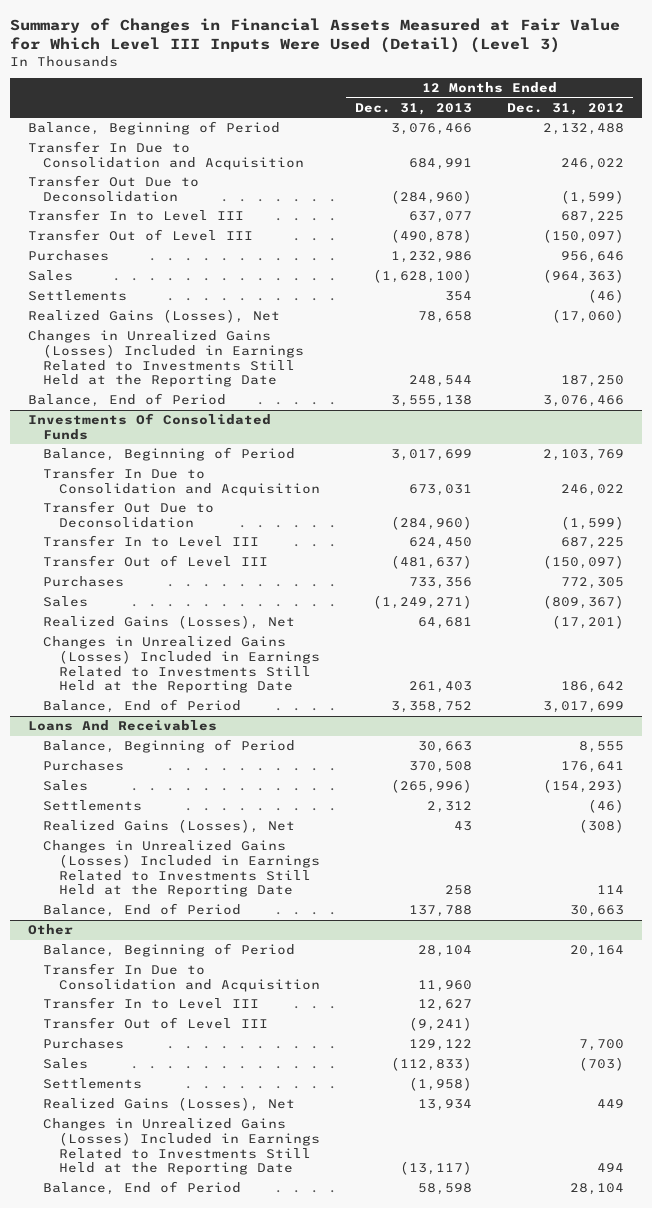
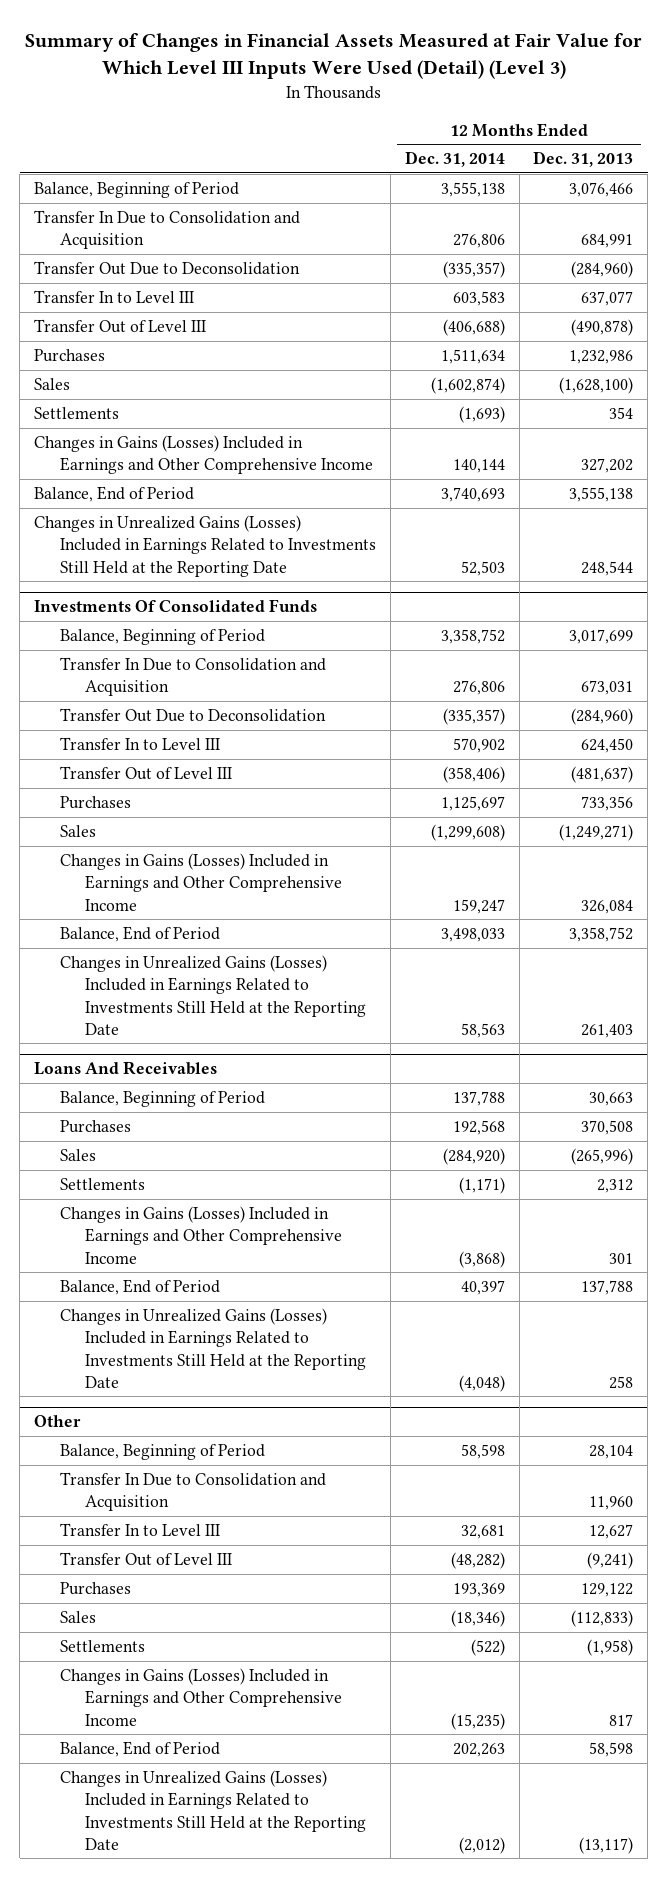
- | 12 Months Ended Dec. 31, 2013 | 12 Months Ended Dec. 31, 2012
+ | 12 Months Ended Dec. 31, 2014 | 12 Months Ended Dec. 31, 2013
- Realized Gains (Losses), Net | 78,658 | (17,060)
+ Changes in Gains (Losses) Included in Earnings and Other Comprehensive Income | 140,144 | 327,202
moved down: Changes in Unrealized Gains (Losses) Included in Earnings Related to Investments Still Held at the Reporting Date | 52,503 | 248,544
@ Investments Of Consolidated Funds
- Realized Gains (Losses), Net | 64,681 | (17,201)
+ Changes in Gains (Losses) Included in Earnings and Other Comprehensive Income | 159,247 | 326,084
moved down: Changes in Unrealized Gains (Losses) Included in Earnings Related to Investments Still Held at the Reporting Date | 58,563 | 261,403
@ Loans And Receivables
- Realized Gains (Losses), Net | 43 | (308)
+ Changes in Gains (Losses) Included in Earnings and Other Comprehensive Income | (3,868) | 301
moved down: Changes in Unrealized Gains (Losses) Included in Earnings Related to Investments Still Held at the Reporting Date | (4,048) | 258
@ Other
- Realized Gains (Losses), Net | 13,934 | 449
+ Changes in Gains (Losses) Included in Earnings and Other Comprehensive Income | (15,235) | 817
moved down: Changes in Unrealized Gains (Losses) Included in Earnings Related to Investments Still Held at the Reporting Date | (2,012) | (13,117)

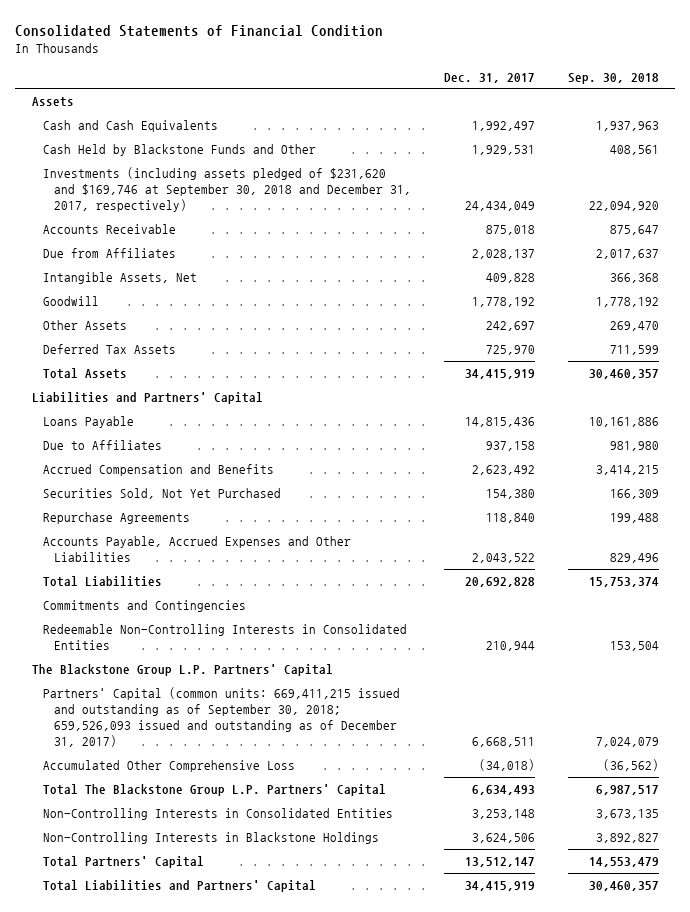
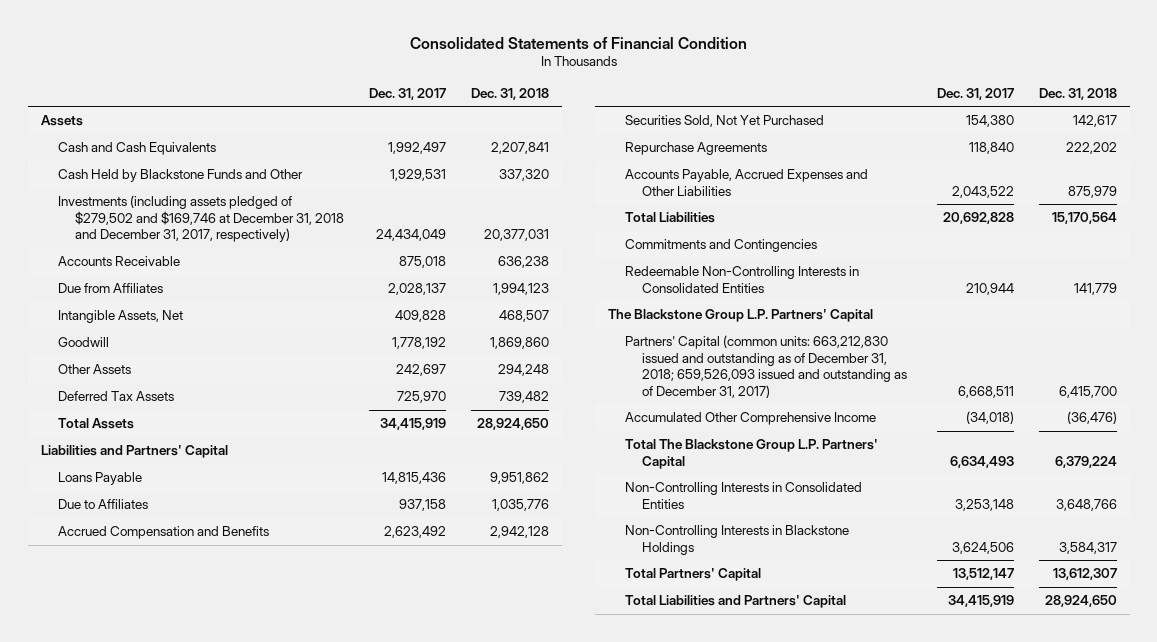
- | Dec. 31, 2017 | Sep. 30, 2018
+ | Dec. 31, 2017 | Dec. 31, 2018
- Investments (including assets pledged of $231,620 and $169,746 at September 30, 2018 and December 31, 2017, respectively) | 24,434,049 | 22,094,920
+ Investments (including assets pledged of $279,502 and $169,746 at December 31, 2018 and December 31, 2017, respectively) | 24,434,049 | 20,377,031
- Partners' Capital (common units: 669,411,215 issued and outstanding as of September 30, 2018; 659,526,093 issued and outstanding as of December 31, 2017) | 6,668,511 | 7,024,079
- Accumulated Other Comprehensive Loss | (34,018) | (36,562)
+ Partners' Capital (common units: 663,212,830 issued and outstanding as of December 31, 2018; 659,526,093 issued and outstanding as of December 31, 2017) | 6,668,511 | 6,415,700
+ Accumulated Other Comprehensive Income | (34,018) | (36,476)

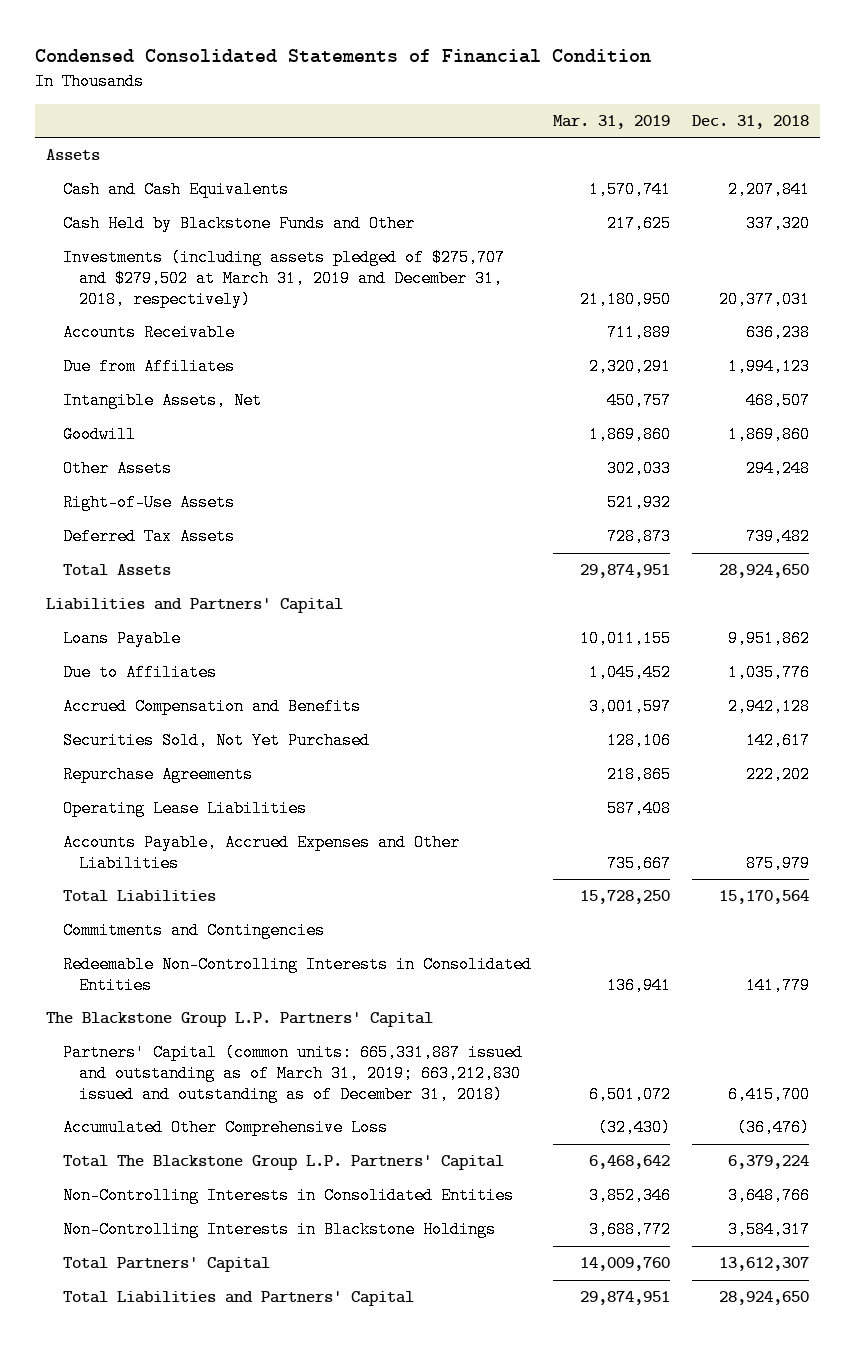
- Consolidated Statements of Financial Condition
+ Condensed Consolidated Statements of Financial Condition
- | Dec. 31, 2017 | Dec. 31, 2018
+ | Mar. 31, 2019 | Dec. 31, 2018
- Investments (including assets pledged of $279,502 and $169,746 at December 31, 2018 and December 31, 2017, respectively) | 24,434,049 | 20,377,031
+ Investments (including assets pledged of $275,707 and $279,502 at March 31, 2019 and December 31, 2018, respectively) | 21,180,950 | 20,377,031
+ Right-of-Use Assets | 521,932 |
+ Operating Lease Liabilities | 587,408 |
- Partners' Capital (common units: 663,212,830 issued and outstanding as of December 31, 2018; 659,526,093 issued and outstanding as of December 31, 2017) | 6,668,511 | 6,415,700
- Accumulated Other Comprehensive Income | (34,018) | (36,476)
+ Partners' Capital (common units: 665,331,887 issued and outstanding as of March 31, 2019; 663,212,830 issued and outstanding as of December 31, 2018) | 6,501,072 | 6,415,700
+ Accumulated Other Comprehensive Loss | (32,430) | (36,476)

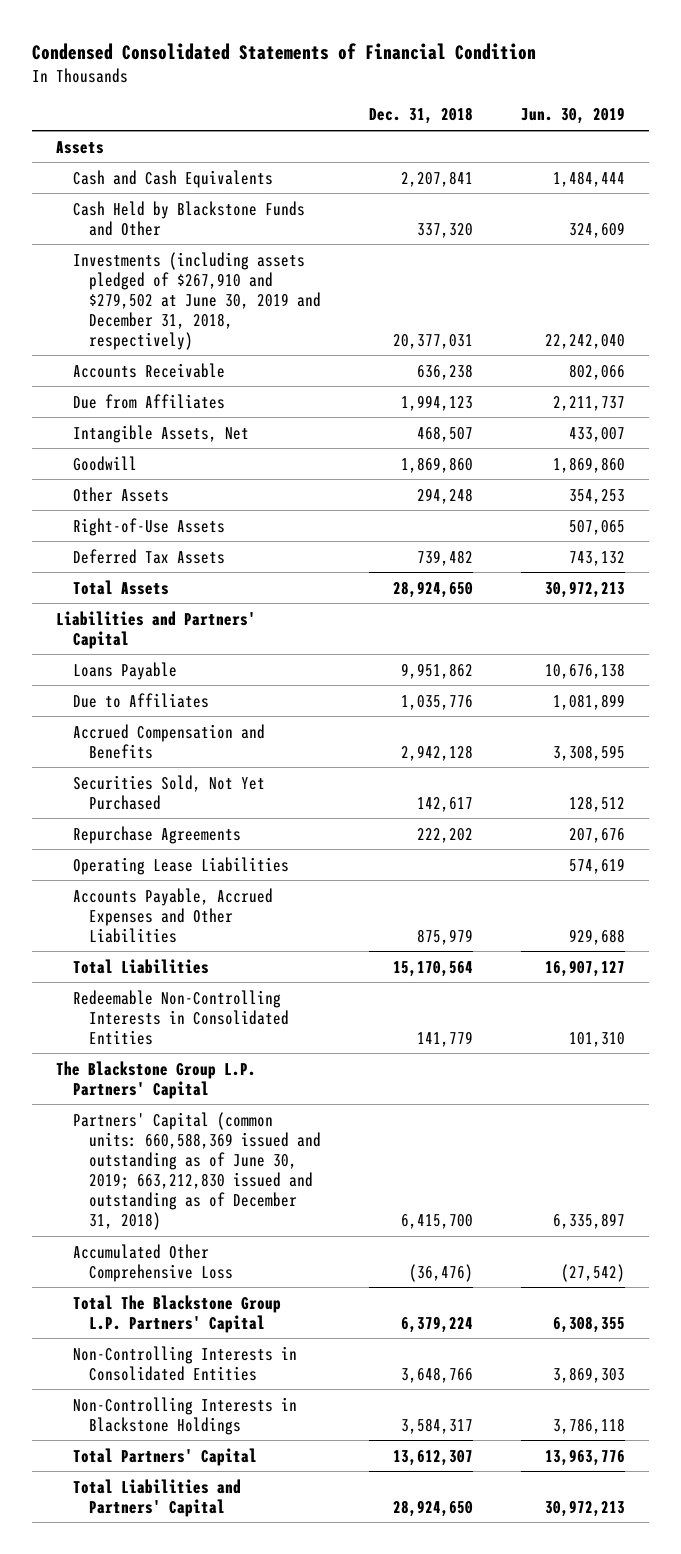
- | Mar. 31, 2019 | Dec. 31, 2018
+ | Dec. 31, 2018 | Jun. 30, 2019
- Investments (including assets pledged of $275,707 and $279,502 at March 31, 2019 and December 31, 2018, respectively) | 21,180,950 | 20,377,031
+ Investments (including assets pledged of $267,910 and $279,502 at June 30, 2019 and December 31, 2018, respectively) | 20,377,031 | 22,242,040
- Commitments and Contingencies
- Partners' Capital (common units: 665,331,887 issued and outstanding as of March 31, 2019; 663,212,830 issued and outstanding as of December 31, 2018) | 6,501,072 | 6,415,700
+ Partners' Capital (common units: 660,588,369 issued and outstanding as of June 30, 2019; 663,212,830 issued and outstanding as of December 31, 2018) | 6,415,700 | 6,335,897

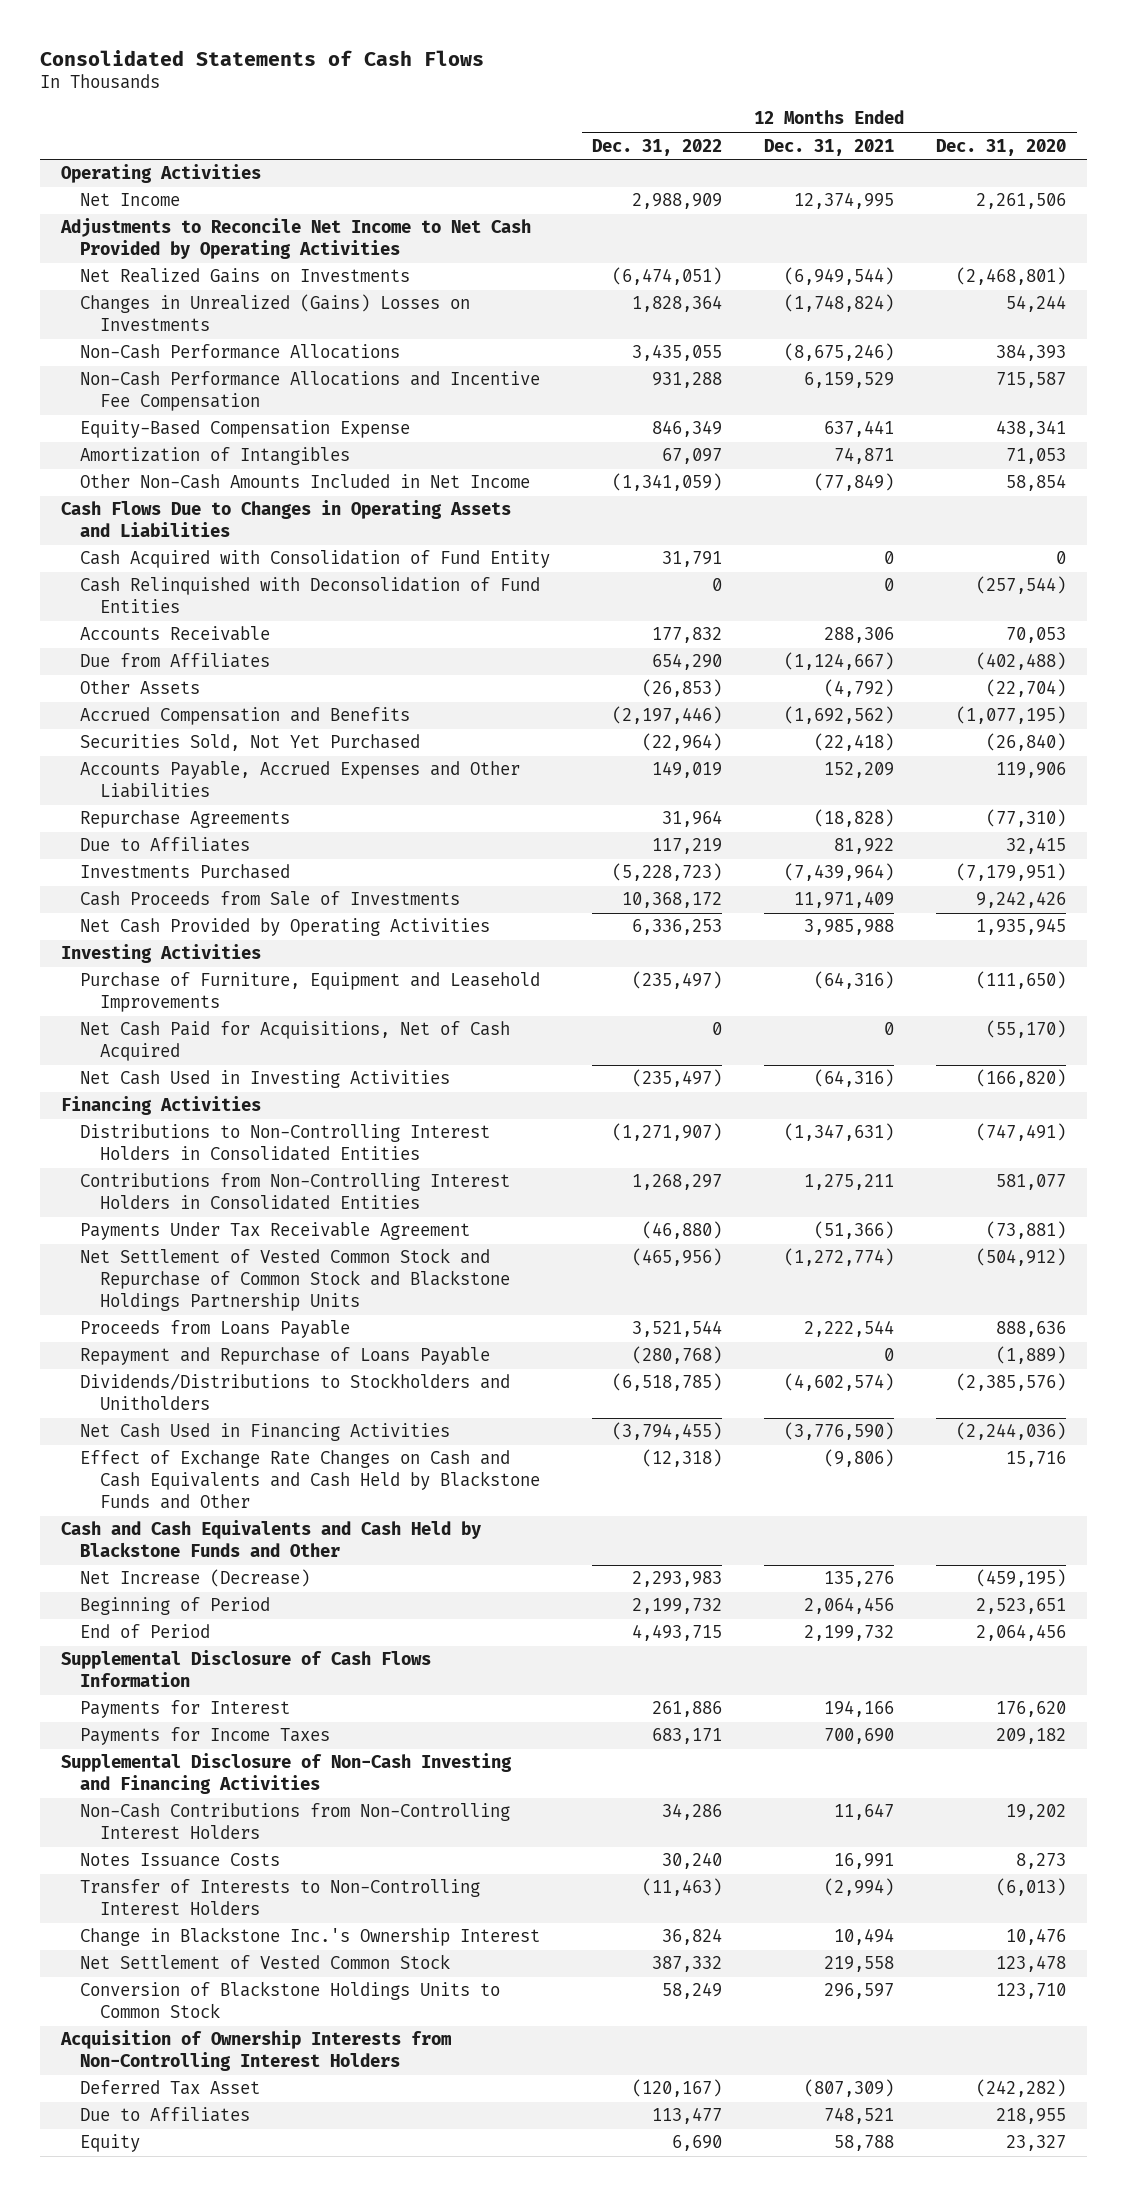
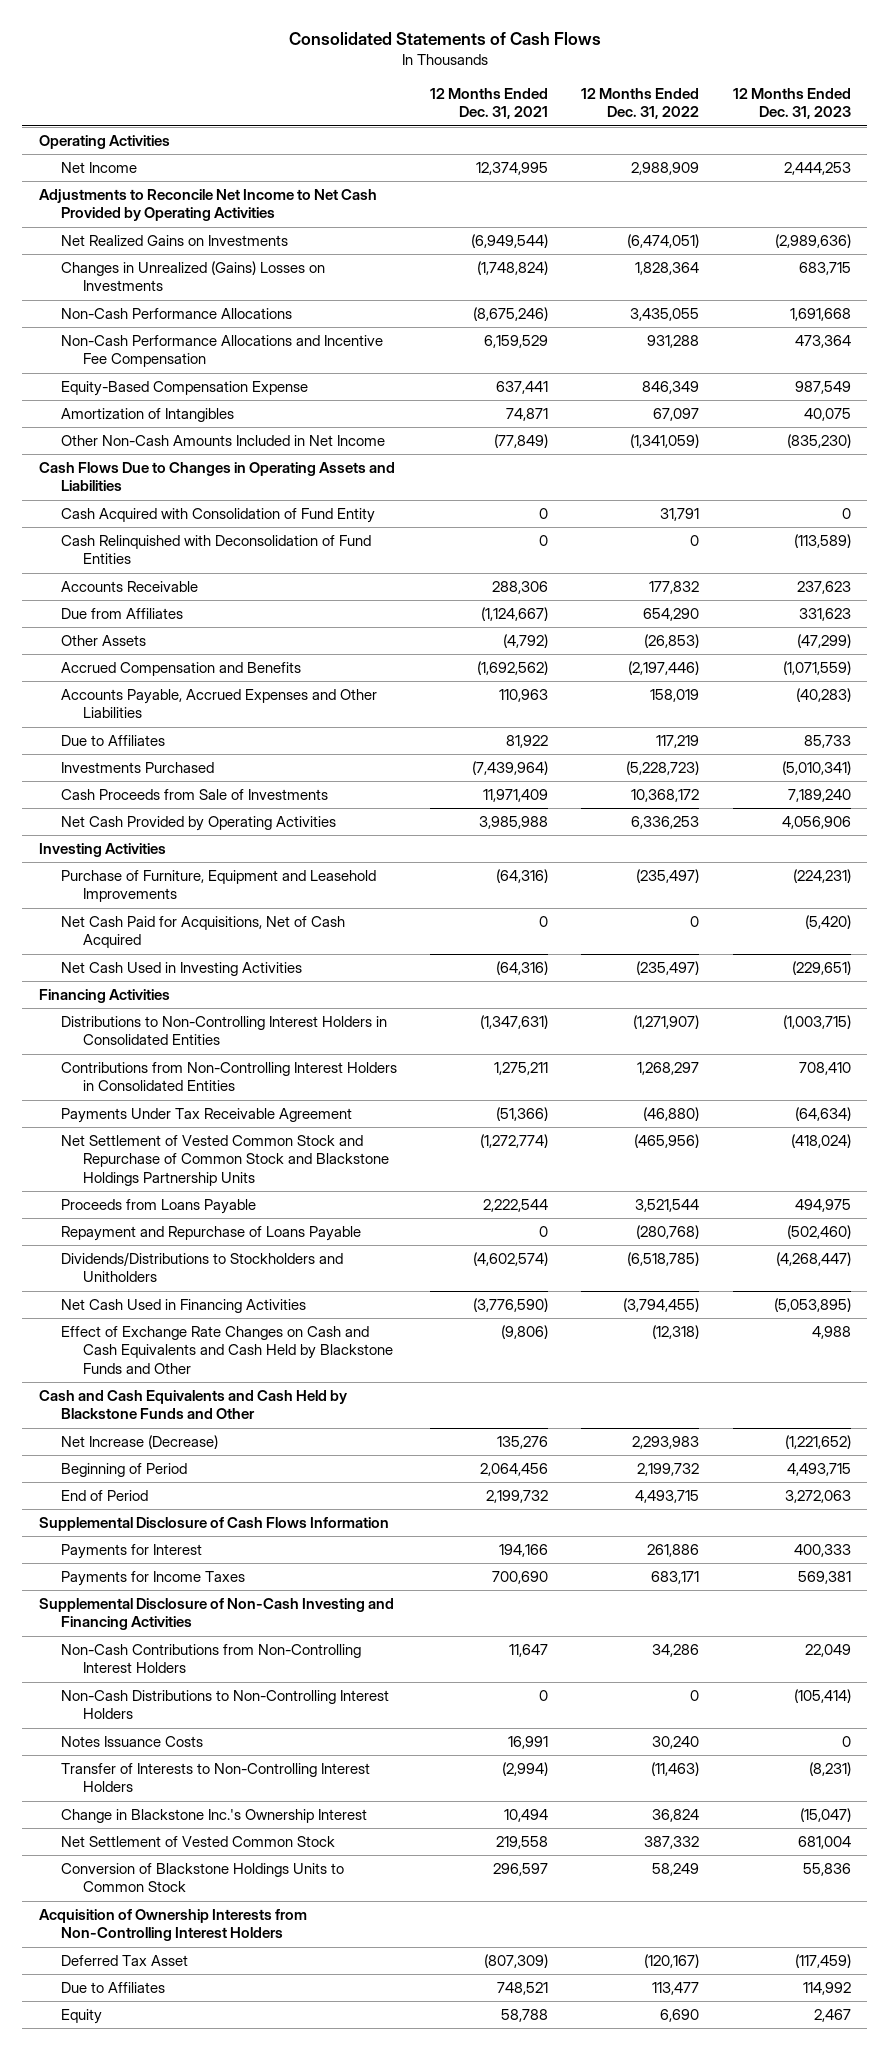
- | 12 Months Ended Dec. 31, 2022 | 12 Months Ended Dec. 31, 2021 | 12 Months Ended Dec. 31, 2020
+ | 12 Months Ended Dec. 31, 2021 | 12 Months Ended Dec. 31, 2022 | 12 Months Ended Dec. 31, 2023
- Securities Sold, Not Yet Purchased | (22,964) | (22,418) | (26,840)
- Accounts Payable, Accrued Expenses and Other Liabilities | 149,019 | 152,209 | 119,906
- Repurchase Agreements | 31,964 | (18,828) | (77,310)
+ Accounts Payable, Accrued Expenses and Other Liabilities | 110,963 | 158,019 | (40,283)
+ Non-Cash Distributions to Non-Controlling Interest Holders | 0 | 0 | (105,414)

